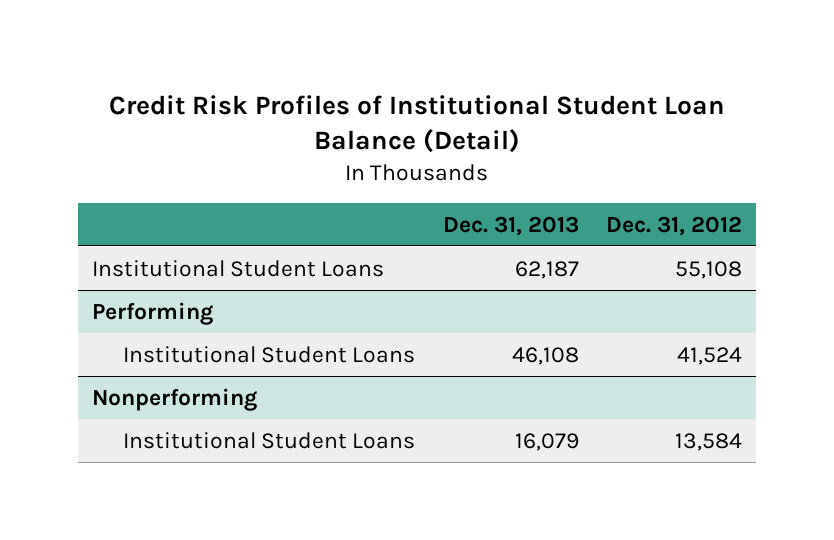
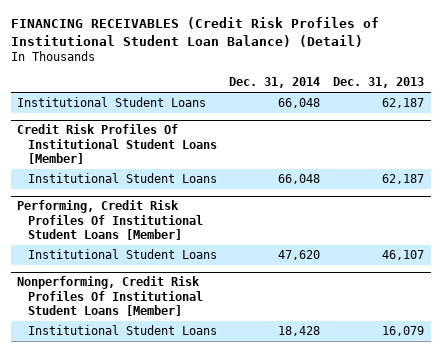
- Credit Risk Profiles of Institutional Student Loan Balance (Detail)
+ FINANCING RECEIVABLES (Credit Risk Profiles of Institutional Student Loan Balance) (Detail)
- | Dec. 31, 2013 | Dec. 31, 2012
+ | Dec. 31, 2014 | Dec. 31, 2013
- Performing
- Institutional Student Loans | 46,108 | 41,524
- Nonperforming
+ Credit Risk Profiles Of Institutional Student Loans [Member]
+ Institutional Student Loans | 66,048 | 62,187
+ Performing, Credit Risk Profiles Of Institutional Student Loans [Member]
+ Institutional Student Loans | 47,620 | 46,107
+ Nonperforming, Credit Risk Profiles Of Institutional Student Loans [Member]

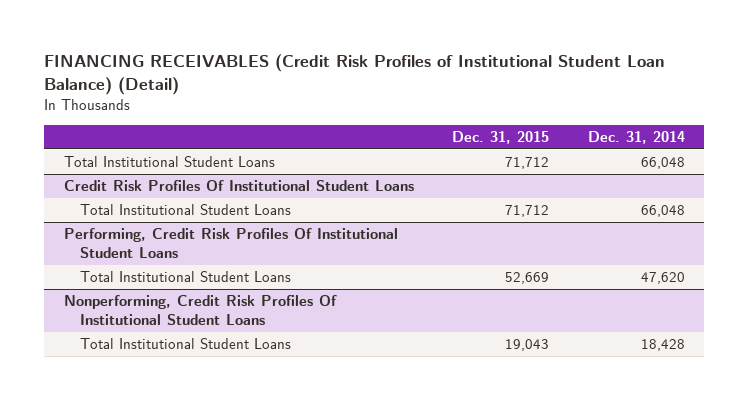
- | Dec. 31, 2014 | Dec. 31, 2013
+ | Dec. 31, 2015 | Dec. 31, 2014
- Institutional Student Loans | 66,048 | 62,187
- Credit Risk Profiles Of Institutional Student Loans [Member]
- Institutional Student Loans | 66,048 | 62,187
- Performing, Credit Risk Profiles Of Institutional Student Loans [Member]
- Institutional Student Loans | 47,620 | 46,107
- Nonperforming, Credit Risk Profiles Of Institutional Student Loans [Member]
- Institutional Student Loans | 18,428 | 16,079
+ Total Institutional Student Loans | 71,712 | 66,048
+ Credit Risk Profiles Of Institutional Student Loans
+ Total Institutional Student Loans | 71,712 | 66,048
+ Performing, Credit Risk Profiles Of Institutional Student Loans
+ Total Institutional Student Loans | 52,669 | 47,620
+ Nonperforming, Credit Risk Profiles Of Institutional Student Loans
+ Total Institutional Student Loans | 19,043 | 18,428

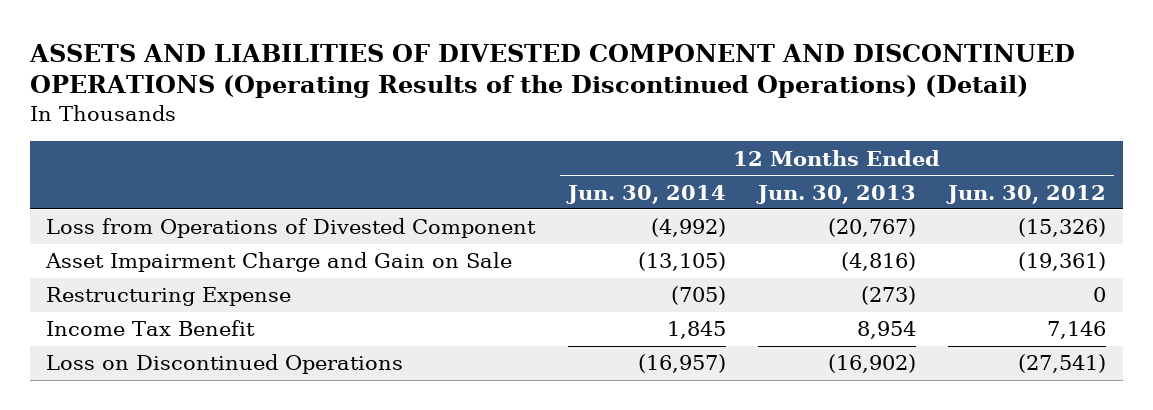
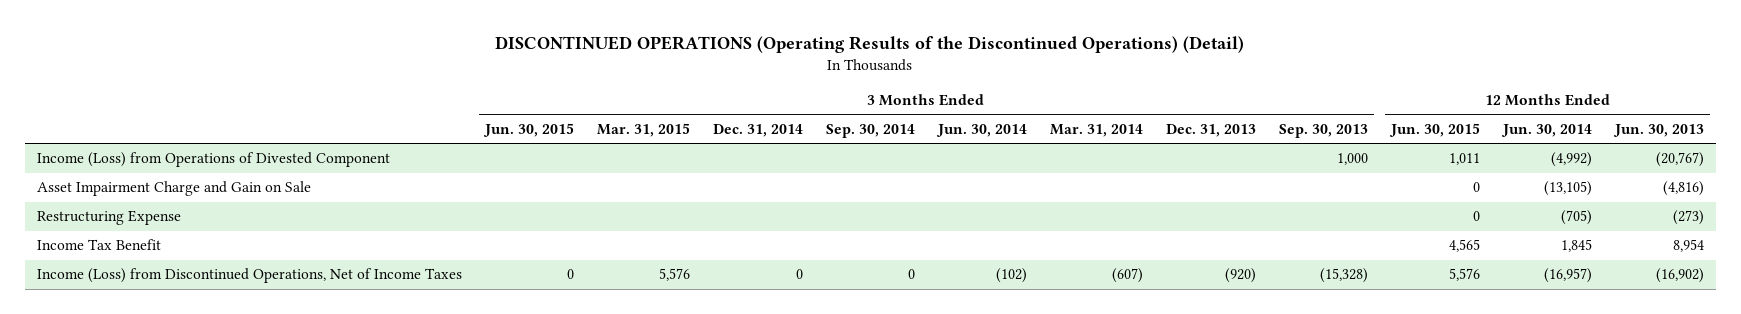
- ASSETS AND LIABILITIES OF DIVESTED COMPONENT AND DISCONTINUED OPERATIONS (Operating Results of the Discontinued Operations) (Detail)
+ DISCONTINUED OPERATIONS (Operating Results of the Discontinued Operations) (Detail)
- | 12 Months Ended Jun. 30, 2014 | 12 Months Ended Jun. 30, 2013 | 12 Months Ended Jun. 30, 2012
+ | 3 Months Ended Jun. 30, 2015 | 3 Months Ended Mar. 31, 2015 | 3 Months Ended Dec. 31, 2014 | 3 Months Ended Sep. 30, 2014 | 3 Months Ended Jun. 30, 2014 | 3 Months Ended Mar. 31, 2014 | 3 Months Ended Dec. 31, 2013 | 3 Months Ended Sep. 30, 2013 | 12 Months Ended Jun. 30, 2015 | 12 Months Ended Jun. 30, 2014 | 12 Months Ended Jun. 30, 2013
- Loss from Operations of Divested Component | (4,992) | (20,767) | (15,326)
+ Income (Loss) from Operations of Divested Component | | | | | | | | 1,000 | 1,011 | (4,992) | (20,767)
- Loss on Discontinued Operations | (16,957) | (16,902) | (27,541)
+ Income (Loss) from Discontinued Operations, Net of Income Taxes | 0 | 5,576 | 0 | 0 | (102) | (607) | (920) | (15,328) | 5,576 | (16,957) | (16,902)

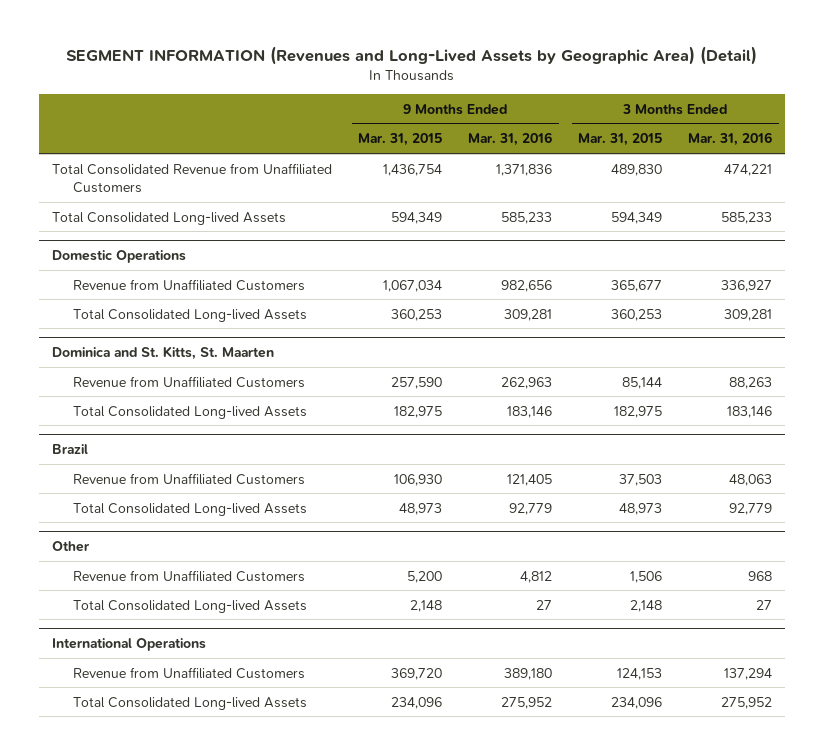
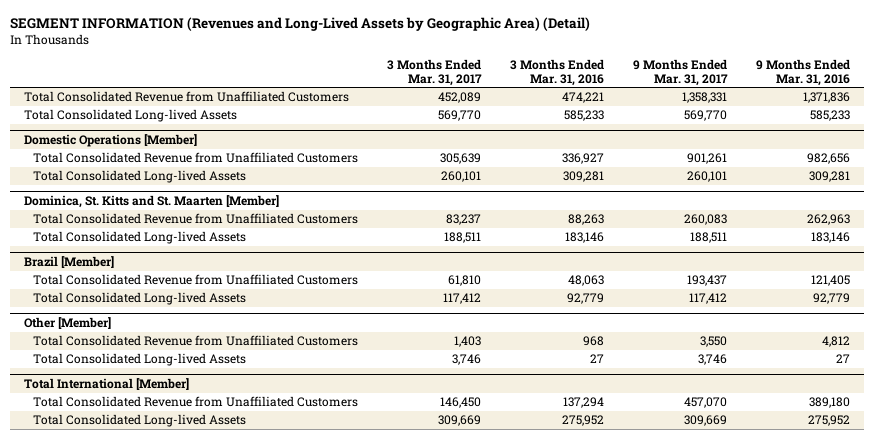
- | 9 Months Ended Mar. 31, 2015 | 9 Months Ended Mar. 31, 2016 | 3 Months Ended Mar. 31, 2015 | 3 Months Ended Mar. 31, 2016
+ | 3 Months Ended Mar. 31, 2017 | 3 Months Ended Mar. 31, 2016 | 9 Months Ended Mar. 31, 2017 | 9 Months Ended Mar. 31, 2016
- Domestic Operations
- Revenue from Unaffiliated Customers | 1,067,034 | 982,656 | 365,677 | 336,927
+ Domestic Operations [Member]
+ Total Consolidated Revenue from Unaffiliated Customers | 305,639 | 336,927 | 901,261 | 982,656
- Dominica and St. Kitts, St. Maarten
- Revenue from Unaffiliated Customers | 257,590 | 262,963 | 85,144 | 88,263
+ Dominica, St. Kitts and St. Maarten [Member]
+ Total Consolidated Revenue from Unaffiliated Customers | 83,237 | 88,263 | 260,083 | 262,963
- Brazil
- Revenue from Unaffiliated Customers | 106,930 | 121,405 | 37,503 | 48,063
+ Brazil [Member]
+ Total Consolidated Revenue from Unaffiliated Customers | 61,810 | 48,063 | 193,437 | 121,405
- Other
- Revenue from Unaffiliated Customers | 5,200 | 4,812 | 1,506 | 968
+ Other [Member]
+ Total Consolidated Revenue from Unaffiliated Customers | 1,403 | 968 | 3,550 | 4,812
- International Operations
- Revenue from Unaffiliated Customers | 369,720 | 389,180 | 124,153 | 137,294
+ Total International [Member]
+ Total Consolidated Revenue from Unaffiliated Customers | 146,450 | 137,294 | 457,070 | 389,180

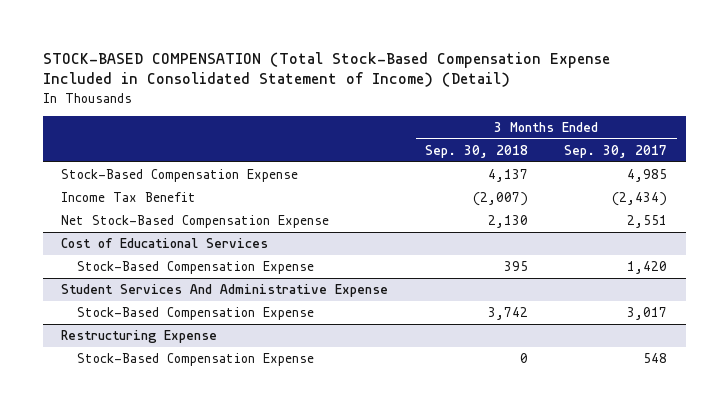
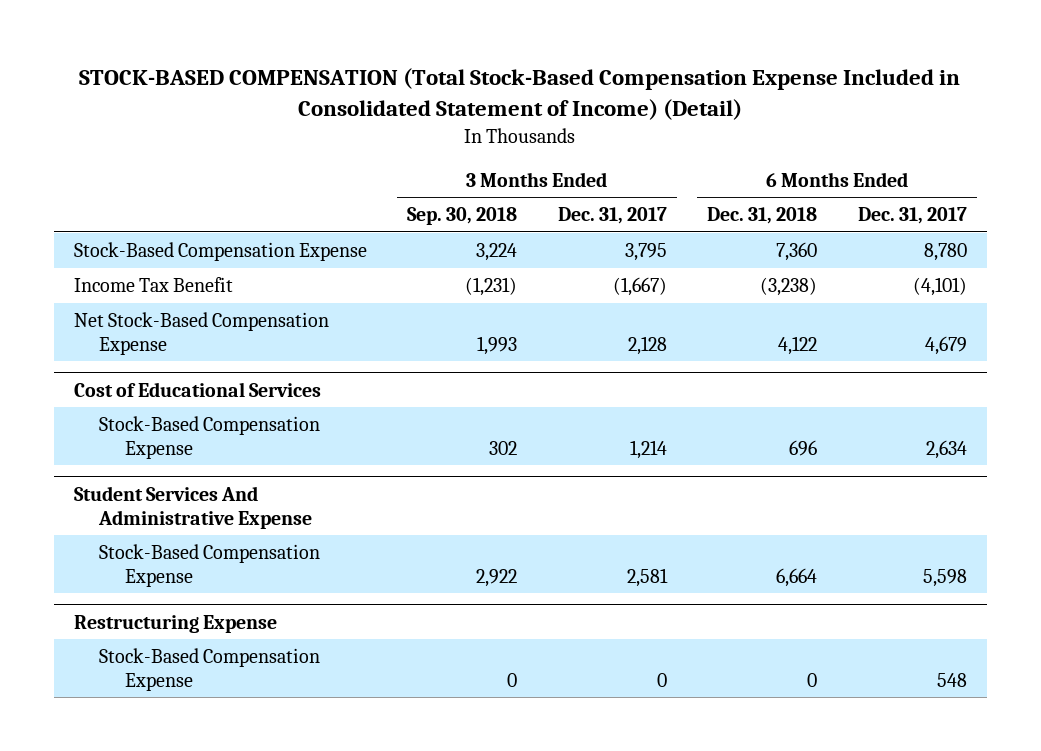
- | 3 Months Ended Sep. 30, 2018 | 3 Months Ended Sep. 30, 2017
+ | 3 Months Ended Sep. 30, 2018 | 3 Months Ended Dec. 31, 2017 | 6 Months Ended Dec. 31, 2018 | 6 Months Ended Dec. 31, 2017
- Stock-Based Compensation Expense | 4,137 | 4,985
- Income Tax Benefit | (2,007) | (2,434)
- Net Stock-Based Compensation Expense | 2,130 | 2,551
+ Stock-Based Compensation Expense | 3,224 | 3,795 | 7,360 | 8,780
+ Income Tax Benefit | (1,231) | (1,667) | (3,238) | (4,101)
+ Net Stock-Based Compensation Expense | 1,993 | 2,128 | 4,122 | 4,679
@ Cost of Educational Services
- Stock-Based Compensation Expense | 395 | 1,420
+ Stock-Based Compensation Expense | 302 | 1,214 | 696 | 2,634
@ Student Services And Administrative Expense
- Stock-Based Compensation Expense | 3,742 | 3,017
+ Stock-Based Compensation Expense | 2,922 | 2,581 | 6,664 | 5,598

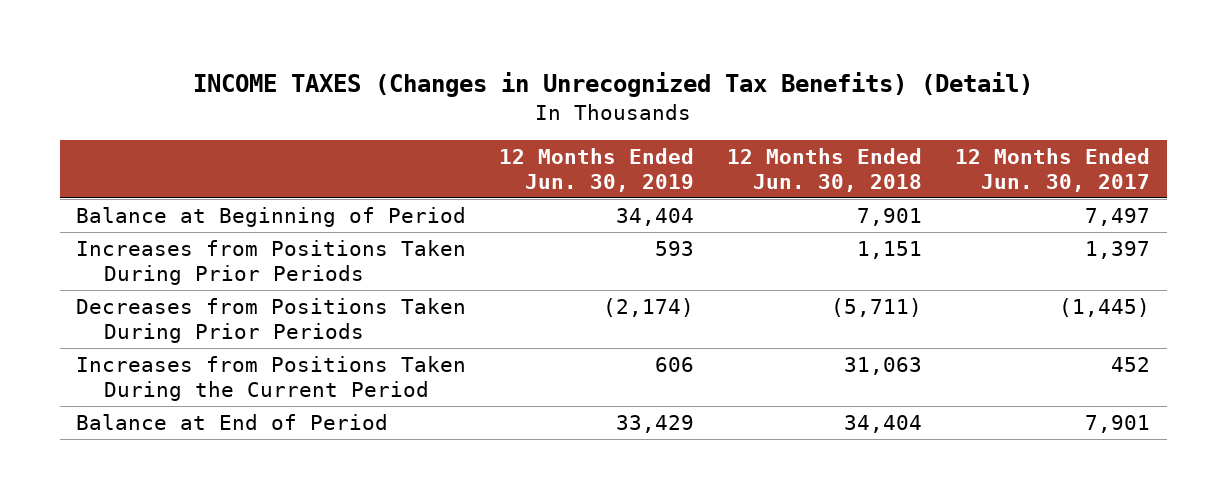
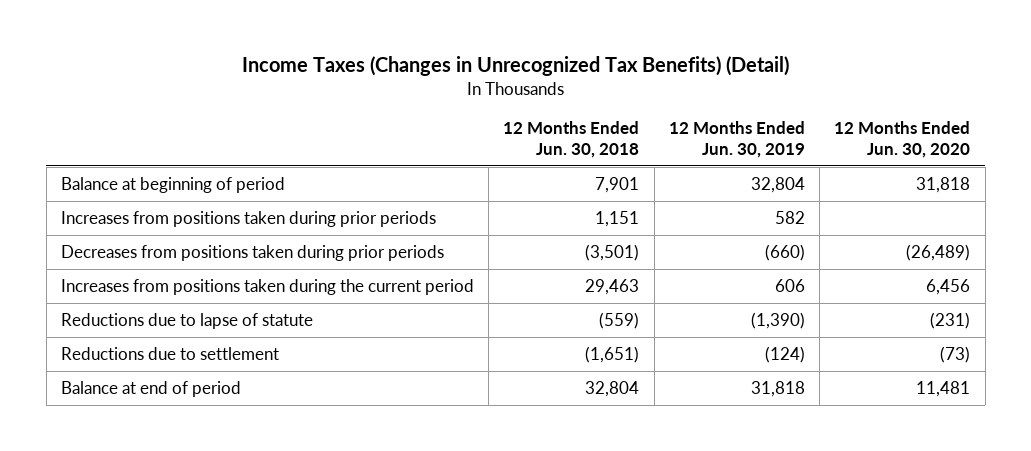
- INCOME TAXES (Changes in Unrecognized Tax Benefits) (Detail)
+ Income Taxes (Changes in Unrecognized Tax Benefits) (Detail)
- | 12 Months Ended Jun. 30, 2019 | 12 Months Ended Jun. 30, 2018 | 12 Months Ended Jun. 30, 2017
+ | 12 Months Ended Jun. 30, 2018 | 12 Months Ended Jun. 30, 2019 | 12 Months Ended Jun. 30, 2020
- Balance at Beginning of Period | 34,404 | 7,901 | 7,497
- Increases from Positions Taken During Prior Periods | 593 | 1,151 | 1,397
- Decreases from Positions Taken During Prior Periods | (2,174) | (5,711) | (1,445)
- Increases from Positions Taken During the Current Period | 606 | 31,063 | 452
- Balance at End of Period | 33,429 | 34,404 | 7,901
+ Balance at beginning of period | 7,901 | 32,804 | 31,818
+ Increases from positions taken during prior periods | 1,151 | 582 |
+ Decreases from positions taken during prior periods | (3,501) | (660) | (26,489)
+ Increases from positions taken during the current period | 29,463 | 606 | 6,456
+ Reductions due to lapse of statute | (559) | (1,390) | (231)
+ Reductions due to settlement | (1,651) | (124) | (73)
+ Balance at end of period | 32,804 | 31,818 | 11,481

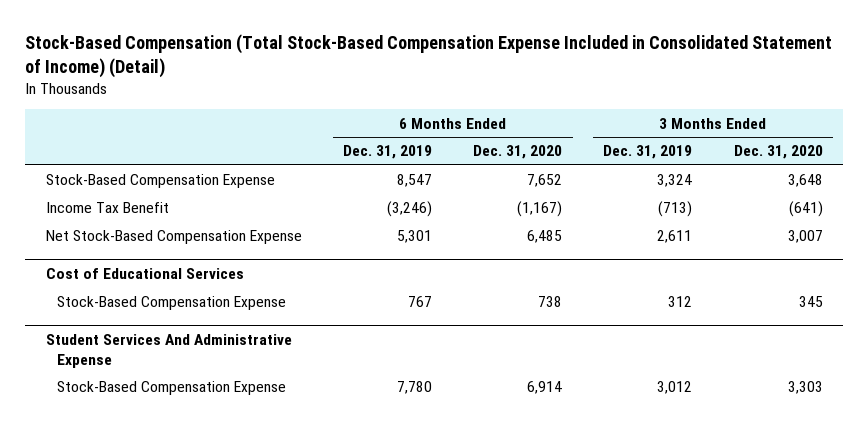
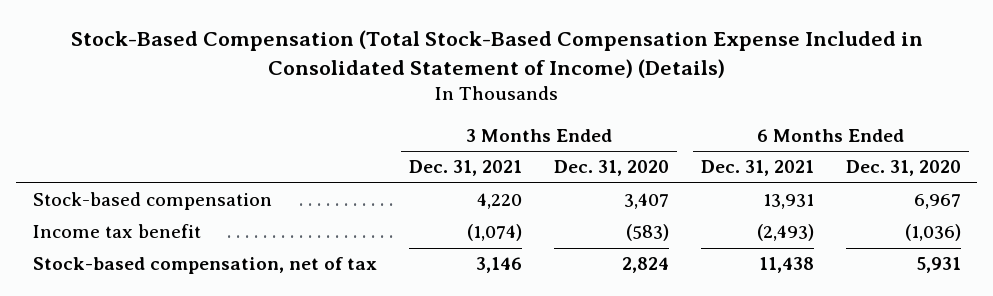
- Stock-Based Compensation (Total Stock-Based Compensation Expense Included in Consolidated Statement of Income) (Detail)
+ Stock-Based Compensation (Total Stock-Based Compensation Expense Included in Consolidated Statement of Income) (Details)
- | 6 Months Ended Dec. 31, 2019 | 6 Months Ended Dec. 31, 2020 | 3 Months Ended Dec. 31, 2019 | 3 Months Ended Dec. 31, 2020
+ | 3 Months Ended Dec. 31, 2021 | 3 Months Ended Dec. 31, 2020 | 6 Months Ended Dec. 31, 2021 | 6 Months Ended Dec. 31, 2020
- Stock-Based Compensation Expense | 8,547 | 7,652 | 3,324 | 3,648
- Income Tax Benefit | (3,246) | (1,167) | (713) | (641)
- Net Stock-Based Compensation Expense | 5,301 | 6,485 | 2,611 | 3,007
- Cost of Educational Services
- Stock-Based Compensation Expense | 767 | 738 | 312 | 345
- Student Services And Administrative Expense
- Stock-Based Compensation Expense | 7,780 | 6,914 | 3,012 | 3,303
+ Stock-based compensation | 4,220 | 3,407 | 13,931 | 6,967
+ Income tax benefit | (1,074) | (583) | (2,493) | (1,036)
+ Stock-based compensation, net of tax | 3,146 | 2,824 | 11,438 | 5,931

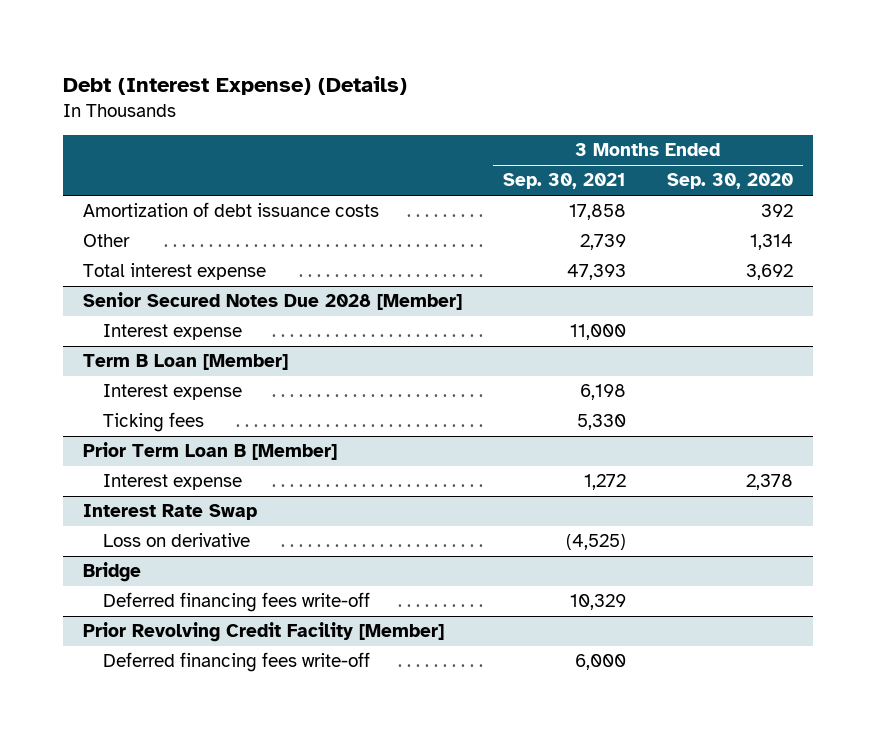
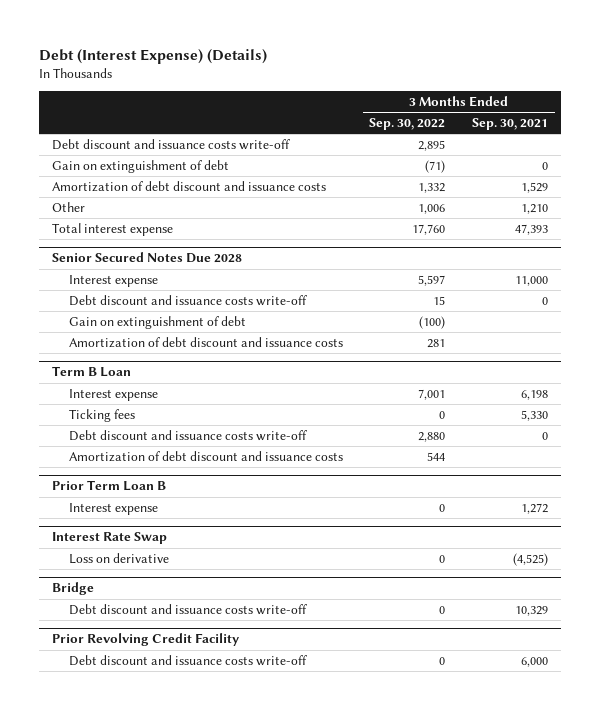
- | 3 Months Ended Sep. 30, 2021 | 3 Months Ended Sep. 30, 2020
+ | 3 Months Ended Sep. 30, 2022 | 3 Months Ended Sep. 30, 2021
- Amortization of debt issuance costs | 17,858 | 392
- Other | 2,739 | 1,314
+ Debt discount and issuance costs write-off | 2,895 |
+ Gain on extinguishment of debt | (71) | 0
+ Amortization of debt discount and issuance costs | 1,332 | 1,529
+ Other | 1,006 | 1,210
- Senior Secured Notes Due 2028 [Member]
+ Senior Secured Notes Due 2028
- Term B Loan [Member]
+ Debt discount and issuance costs write-off | 15 | 0
+ Gain on extinguishment of debt | (100) |
+ Amortization of debt discount and issuance costs | 281 |
+ Term B Loan
- Prior Term Loan B [Member]
+ Debt discount and issuance costs write-off | 2,880 | 0
+ Amortization of debt discount and issuance costs | 544 |
+ Prior Term Loan B
@ Bridge
- Deferred financing fees write-off | 10,329 |
- Prior Revolving Credit Facility [Member]
- Deferred financing fees write-off | 6,000 |
@ Bridge
+ Debt discount and issuance costs write-off | 0 | 10,329
+ Prior Revolving Credit Facility
+ Debt discount and issuance costs write-off | 0 | 6,000

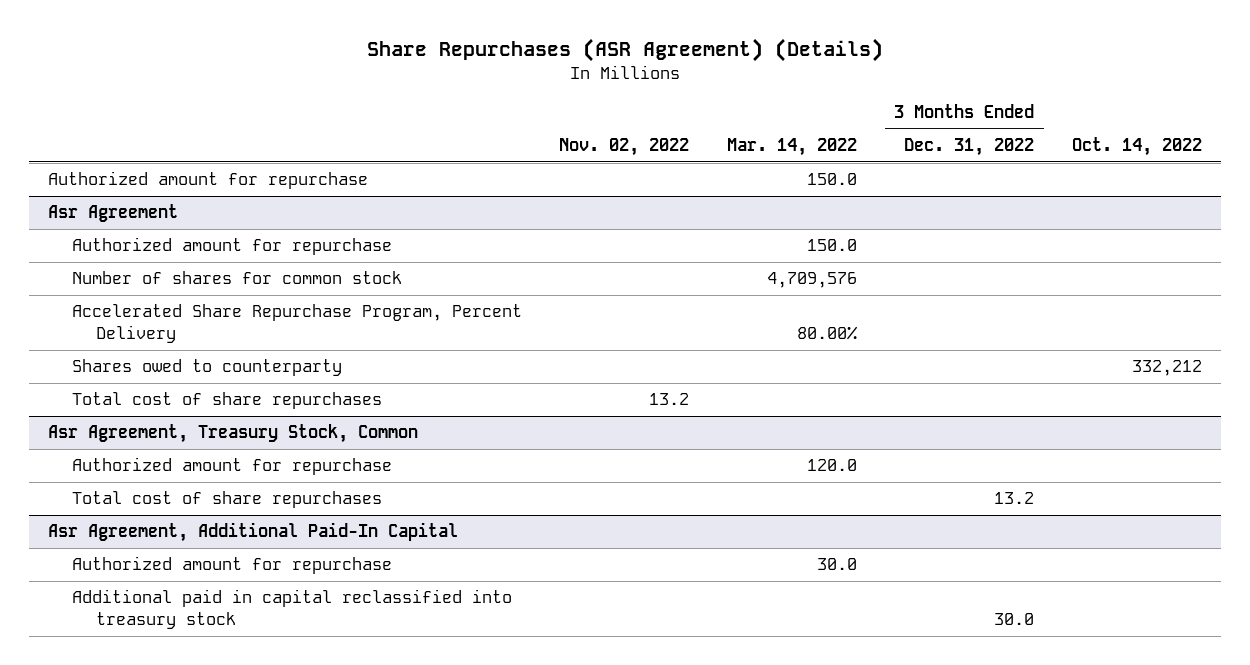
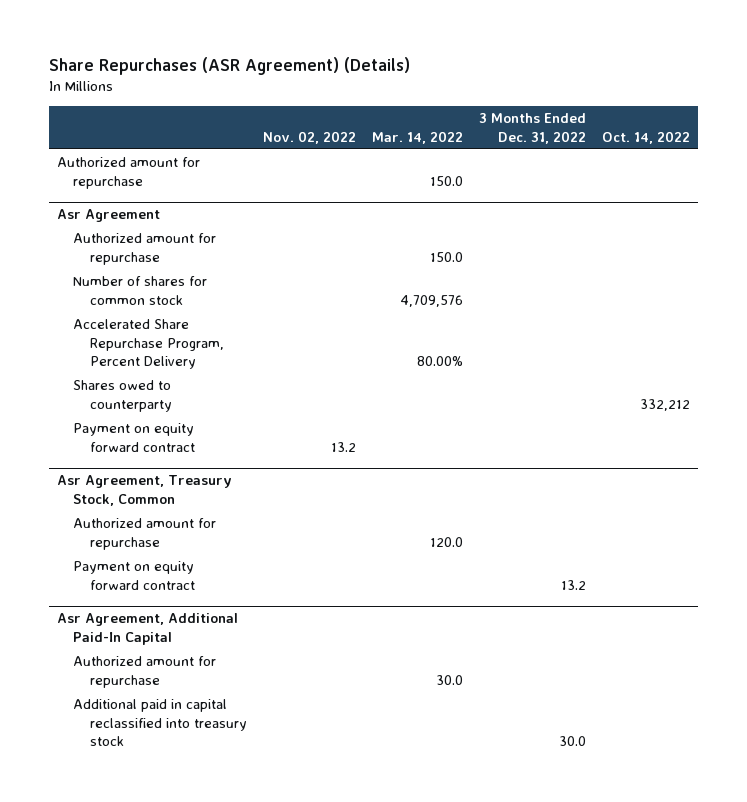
@ Asr Agreement
- Total cost of share repurchases | 13.2 | | |
+ Payment on equity forward contract | 13.2 | | |
@ Asr Agreement, Treasury Stock, Common
- Total cost of share repurchases | | | 13.2 |
+ Payment on equity forward contract | | | 13.2 |

